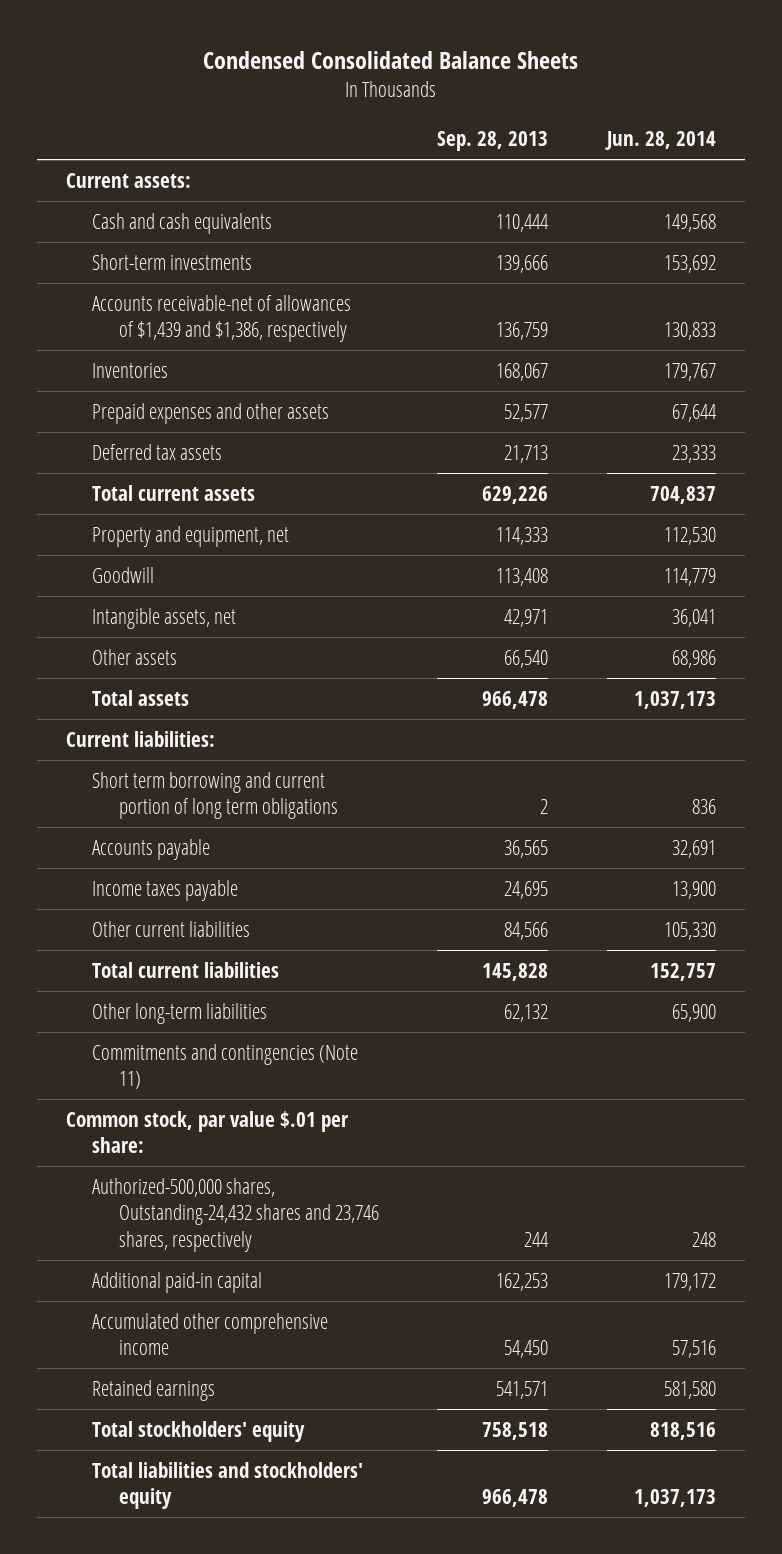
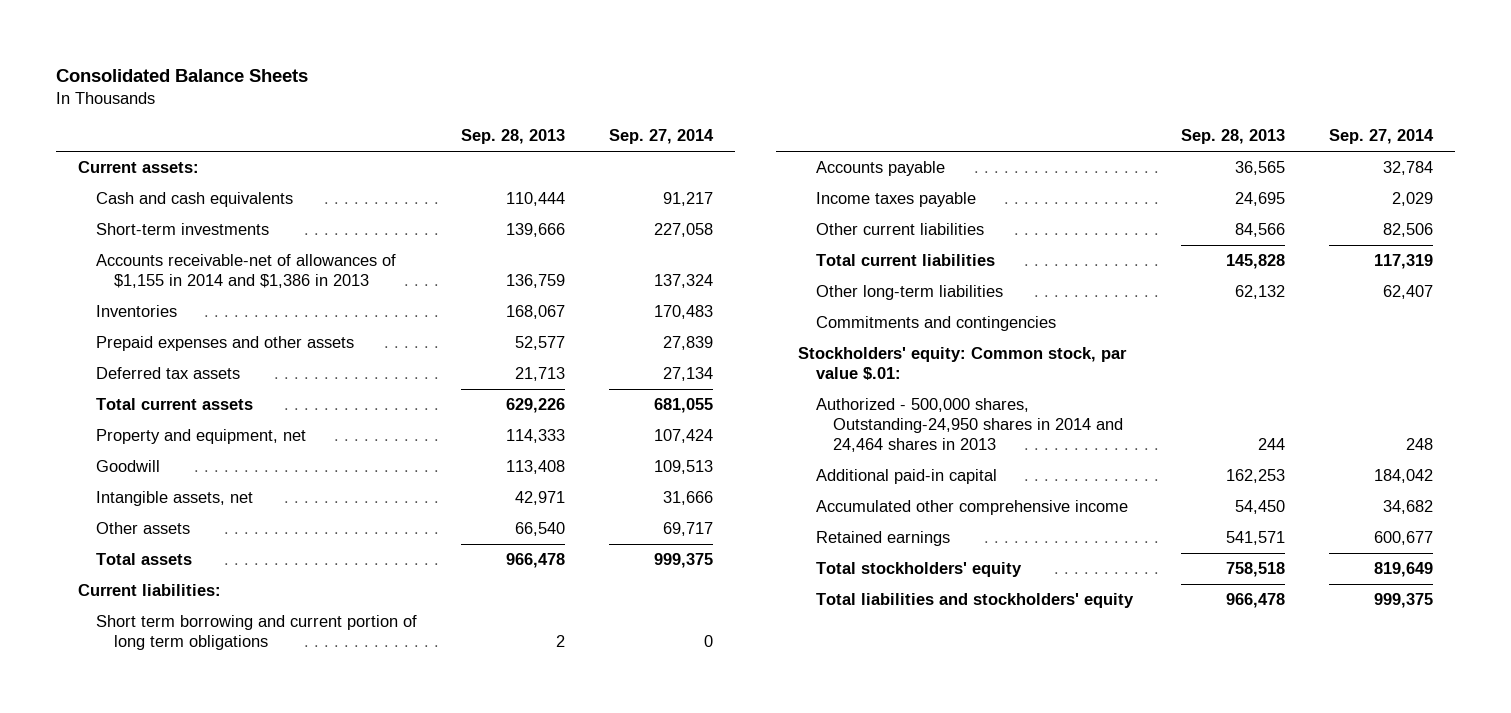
- Condensed Consolidated Balance Sheets
+ Consolidated Balance Sheets
- | Sep. 28, 2013 | Jun. 28, 2014
+ | Sep. 28, 2013 | Sep. 27, 2014
- Accounts receivable-net of allowances of $1,439 and $1,386, respectively | 136,759 | 130,833
+ Accounts receivable-net of allowances of $1,155 in 2014 and $1,386 in 2013 | 136,759 | 137,324
- Commitments and contingencies (Note 11)
- Common stock, par value $.01 per share:
- Authorized-500,000 shares, Outstanding-24,432 shares and 23,746 shares, respectively | 244 | 248
+ Commitments and contingencies
+ Stockholders' equity: Common stock, par value $.01:
+ Authorized - 500,000 shares, Outstanding-24,950 shares in 2014 and 24,464 shares in 2013 | 244 | 248

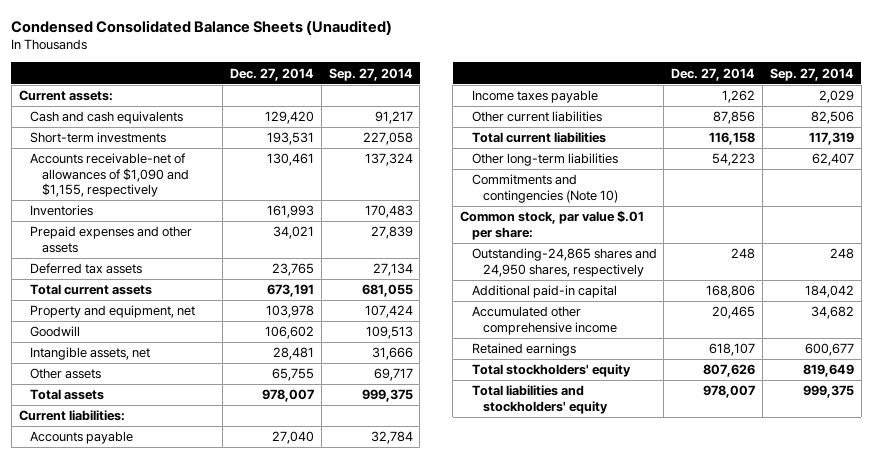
- Consolidated Balance Sheets
+ Condensed Consolidated Balance Sheets (Unaudited)
- | Sep. 28, 2013 | Sep. 27, 2014
+ | Dec. 27, 2014 | Sep. 27, 2014
- Accounts receivable-net of allowances of $1,155 in 2014 and $1,386 in 2013 | 136,759 | 137,324
+ Accounts receivable-net of allowances of $1,090 and $1,155, respectively | 130,461 | 137,324
- Short term borrowing and current portion of long term obligations | 2 | 0
- Commitments and contingencies
- Stockholders' equity: Common stock, par value $.01:
- Authorized - 500,000 shares, Outstanding-24,950 shares in 2014 and 24,464 shares in 2013 | 244 | 248
+ Commitments and contingencies (Note 10)
+ Common stock, par value $.01 per share:
+ Outstanding-24,865 shares and 24,950 shares, respectively | 248 | 248

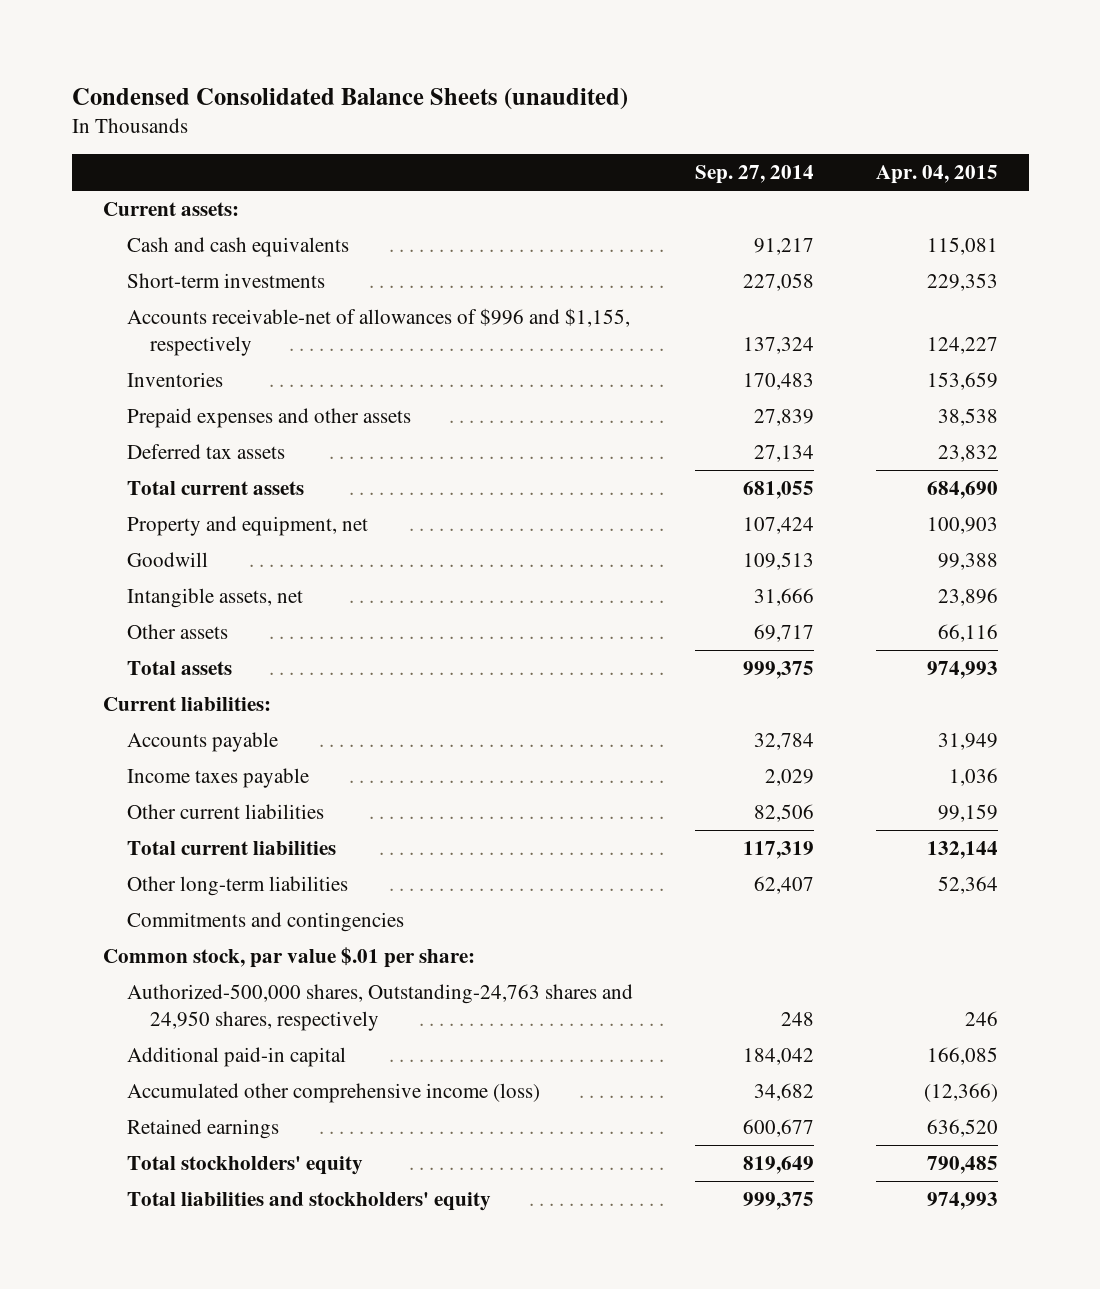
- Condensed Consolidated Balance Sheets (Unaudited)
+ Condensed Consolidated Balance Sheets (unaudited)
- | Dec. 27, 2014 | Sep. 27, 2014
+ | Sep. 27, 2014 | Apr. 04, 2015
- Accounts receivable-net of allowances of $1,090 and $1,155, respectively | 130,461 | 137,324
+ Accounts receivable-net of allowances of $996 and $1,155, respectively | 137,324 | 124,227
- Commitments and contingencies (Note 10)
+ Commitments and contingencies
- Outstanding-24,865 shares and 24,950 shares, respectively | 248 | 248
+ Authorized-500,000 shares, Outstanding-24,763 shares and 24,950 shares, respectively | 248 | 246
- Accumulated other comprehensive income | 20,465 | 34,682
+ Accumulated other comprehensive income (loss) | 34,682 | (12,366)

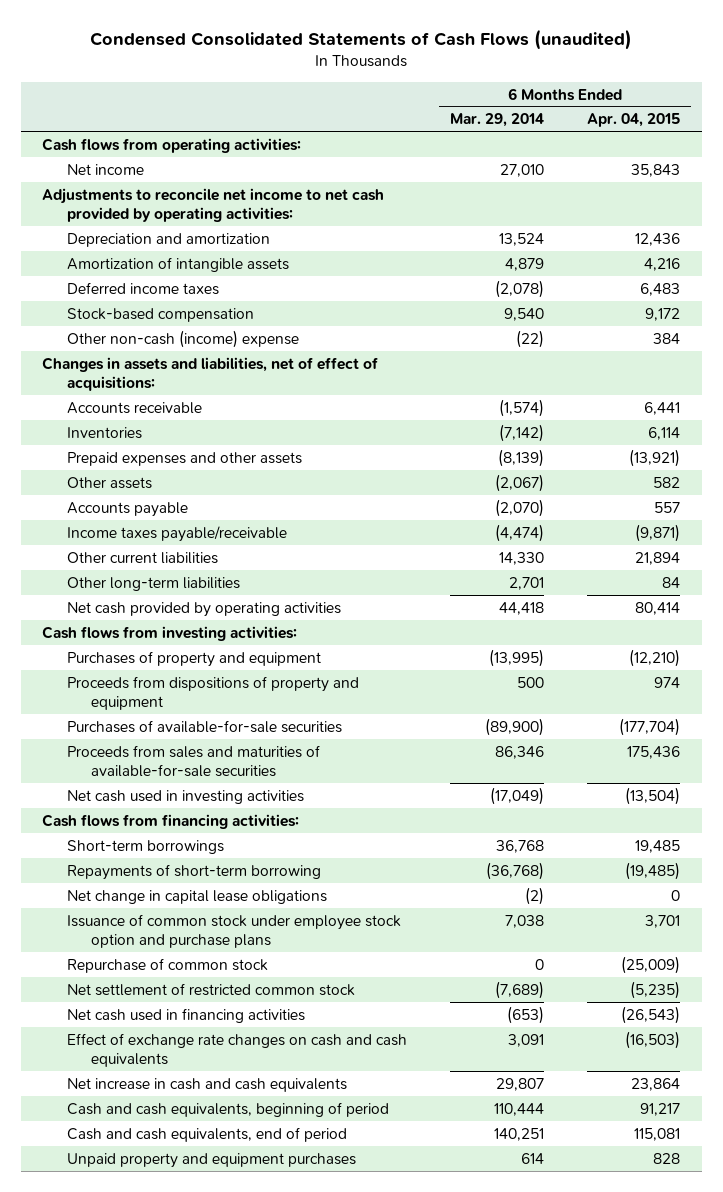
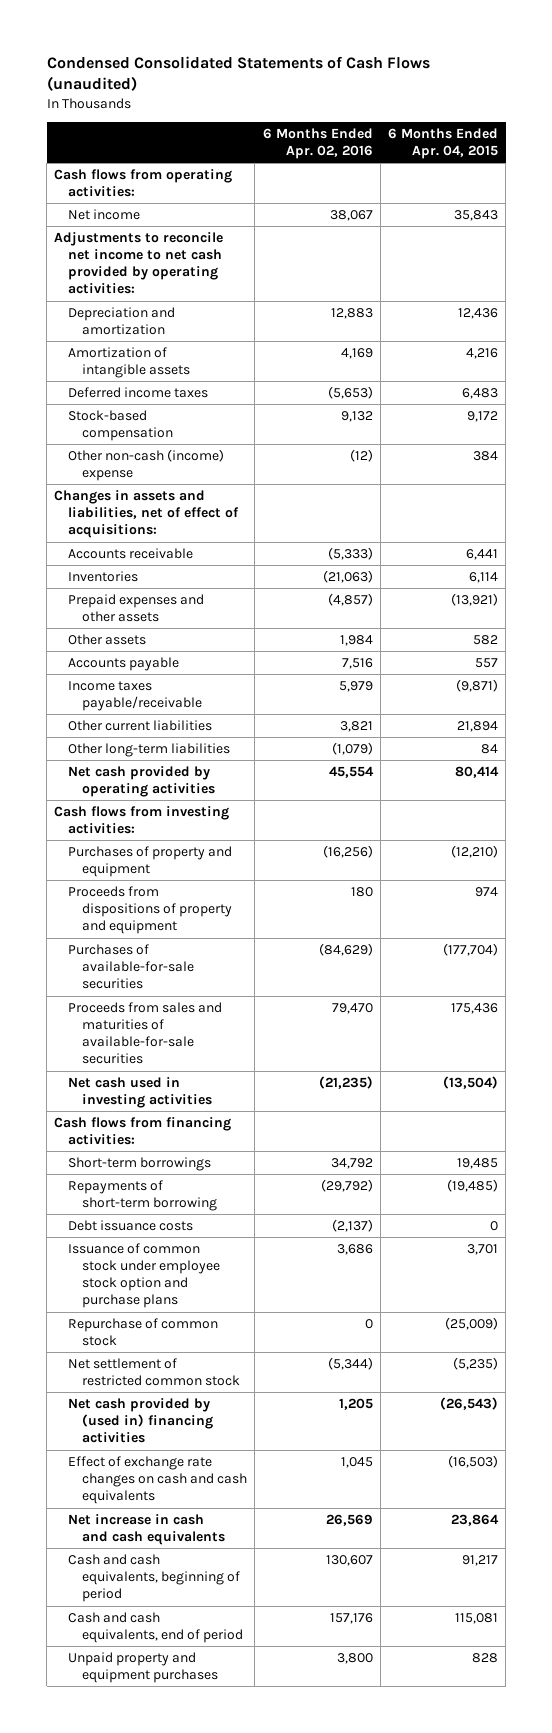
- | 6 Months Ended Mar. 29, 2014 | 6 Months Ended Apr. 04, 2015
+ | 6 Months Ended Apr. 02, 2016 | 6 Months Ended Apr. 04, 2015
- Net change in capital lease obligations | (2) | 0
+ Debt issuance costs | (2,137) | 0
- Net cash used in financing activities | (653) | (26,543)
+ Net cash provided by (used in) financing activities | 1,205 | (26,543)

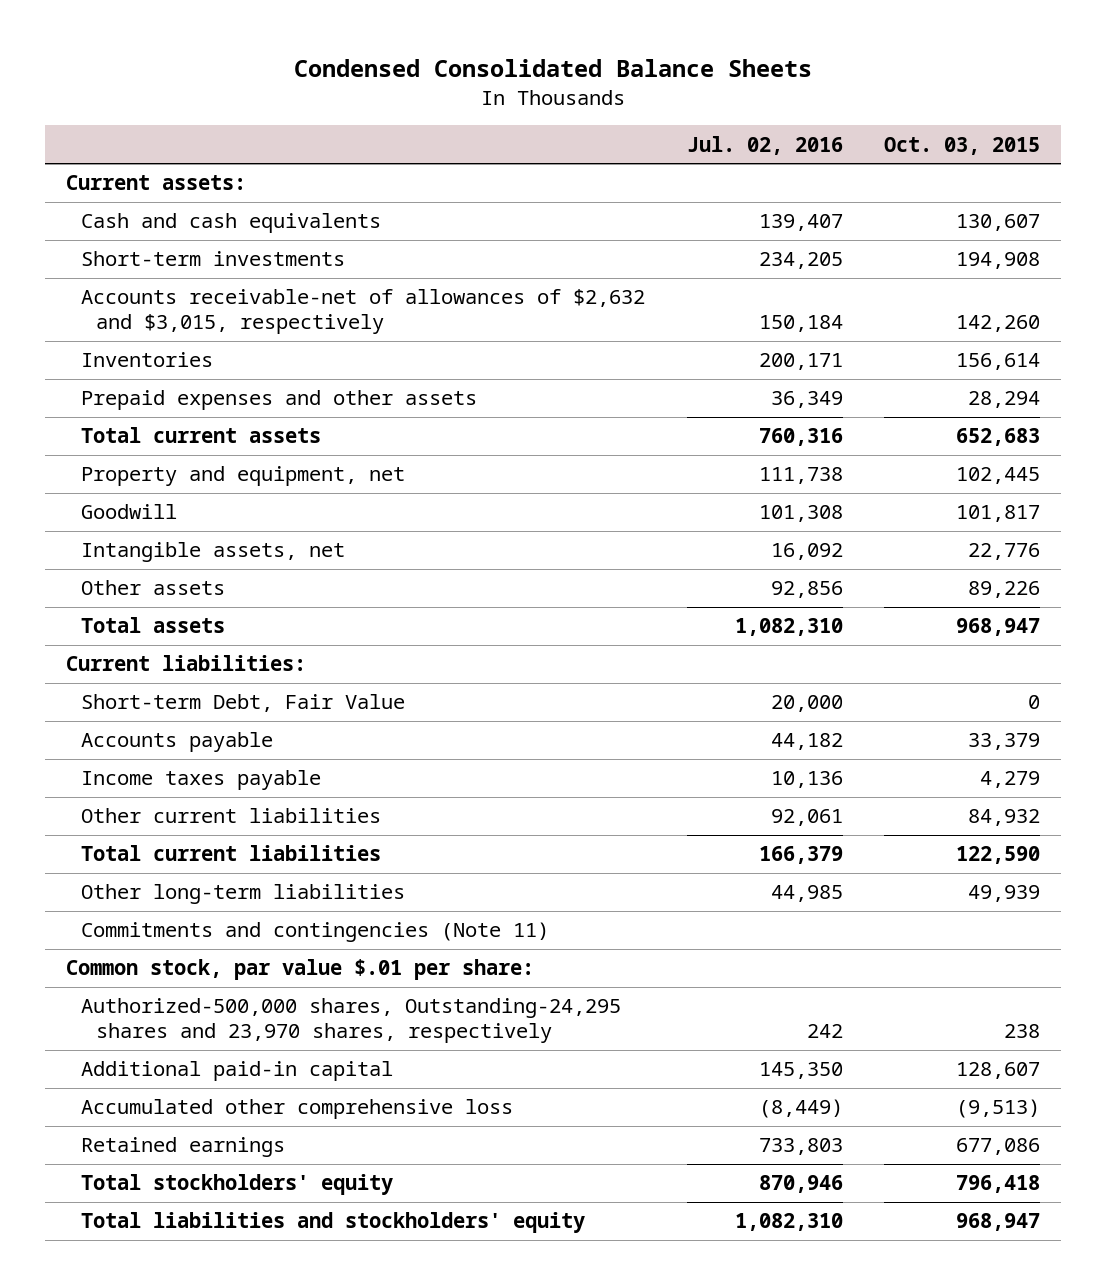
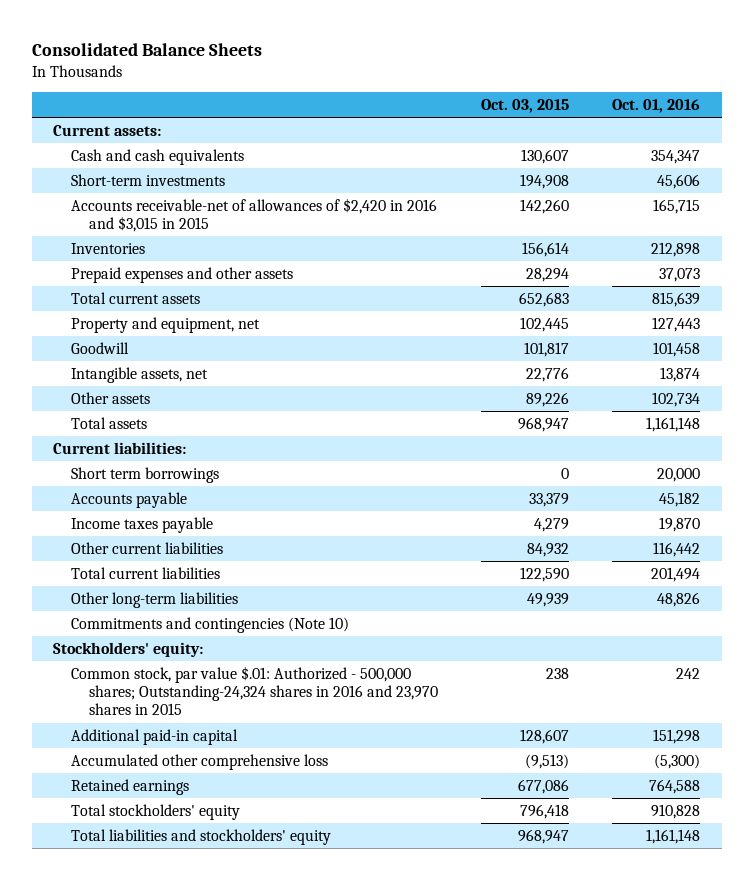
- Condensed Consolidated Balance Sheets
+ Consolidated Balance Sheets
- | Jul. 02, 2016 | Oct. 03, 2015
+ | Oct. 03, 2015 | Oct. 01, 2016
- Accounts receivable-net of allowances of $2,632 and $3,015, respectively | 150,184 | 142,260
+ Accounts receivable-net of allowances of $2,420 in 2016 and $3,015 in 2015 | 142,260 | 165,715
- Short-term Debt, Fair Value | 20,000 | 0
+ Short term borrowings | 0 | 20,000
- Commitments and contingencies (Note 11)
- Common stock, par value $.01 per share:
- Authorized-500,000 shares, Outstanding-24,295 shares and 23,970 shares, respectively | 242 | 238
+ Commitments and contingencies (Note 10)
+ Stockholders' equity:
+ Common stock, par value $.01: Authorized - 500,000 shares; Outstanding-24,324 shares in 2016 and 23,970 shares in 2015 | 238 | 242

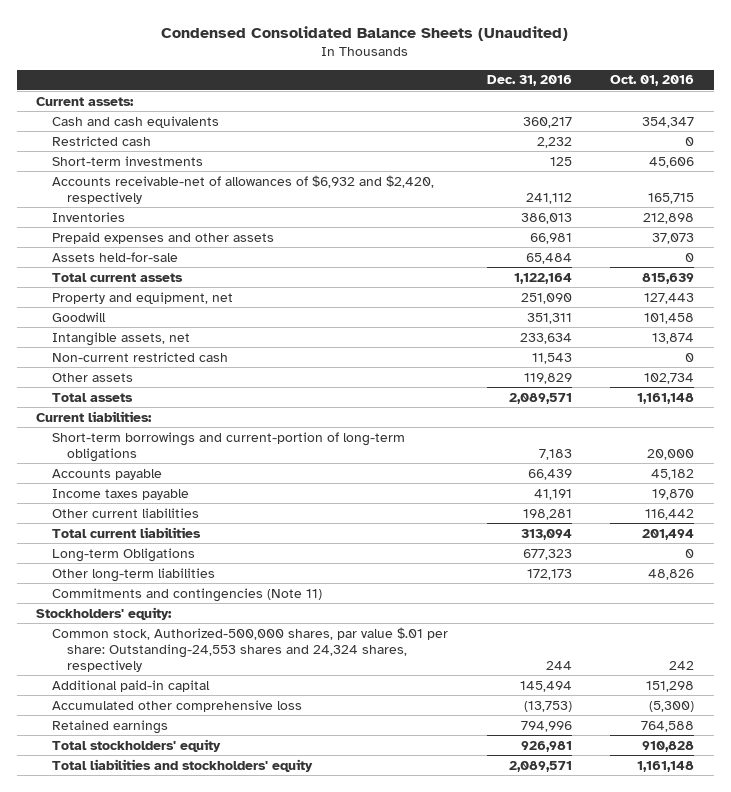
- Consolidated Balance Sheets
+ Condensed Consolidated Balance Sheets (Unaudited)
- | Oct. 03, 2015 | Oct. 01, 2016
+ | Dec. 31, 2016 | Oct. 01, 2016
+ Restricted cash | 2,232 | 0
- Accounts receivable-net of allowances of $2,420 in 2016 and $3,015 in 2015 | 142,260 | 165,715
+ Accounts receivable-net of allowances of $6,932 and $2,420, respectively | 241,112 | 165,715
+ Assets held-for-sale | 65,484 | 0
+ Non-current restricted cash | 11,543 | 0
- Short term borrowings | 0 | 20,000
+ Short-term borrowings and current-portion of long-term obligations | 7,183 | 20,000
+ Long-term Obligations | 677,323 | 0
- Commitments and contingencies (Note 10)
+ Commitments and contingencies (Note 11)
- Common stock, par value $.01: Authorized - 500,000 shares; Outstanding-24,324 shares in 2016 and 23,970 shares in 2015 | 238 | 242
+ Common stock, Authorized-500,000 shares, par value $.01 per share: Outstanding-24,553 shares and 24,324 shares, respectively | 244 | 242

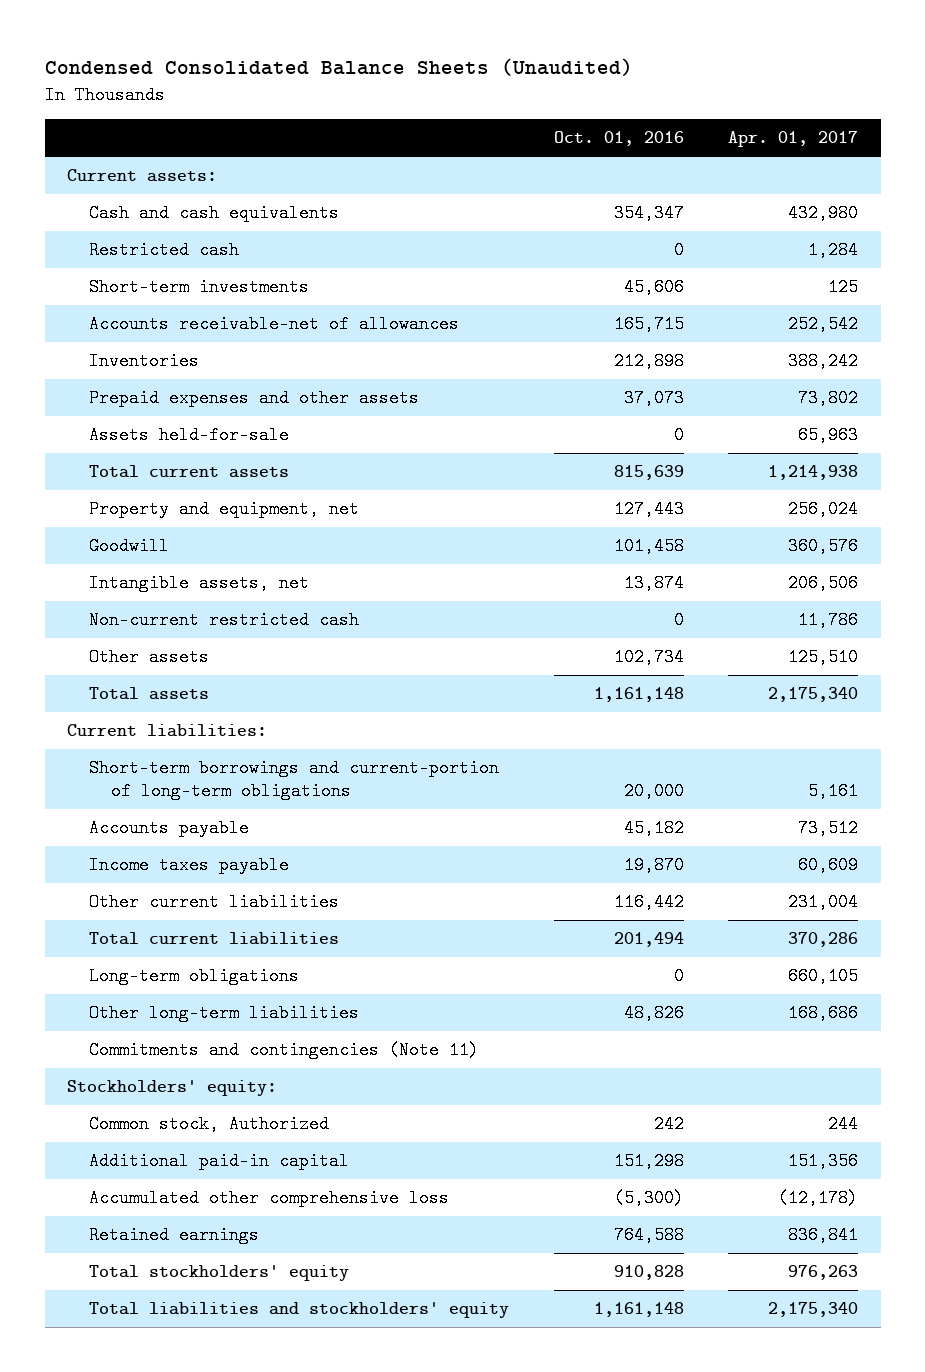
- | Dec. 31, 2016 | Oct. 01, 2016
+ | Oct. 01, 2016 | Apr. 01, 2017
- Accounts receivable-net of allowances of $6,932 and $2,420, respectively | 241,112 | 165,715
+ Accounts receivable-net of allowances | 165,715 | 252,542
- Long-term Obligations | 677,323 | 0
+ Long-term obligations | 0 | 660,105
- Common stock, Authorized-500,000 shares, par value $.01 per share: Outstanding-24,553 shares and 24,324 shares, respectively | 244 | 242
+ Common stock, Authorized | 242 | 244

